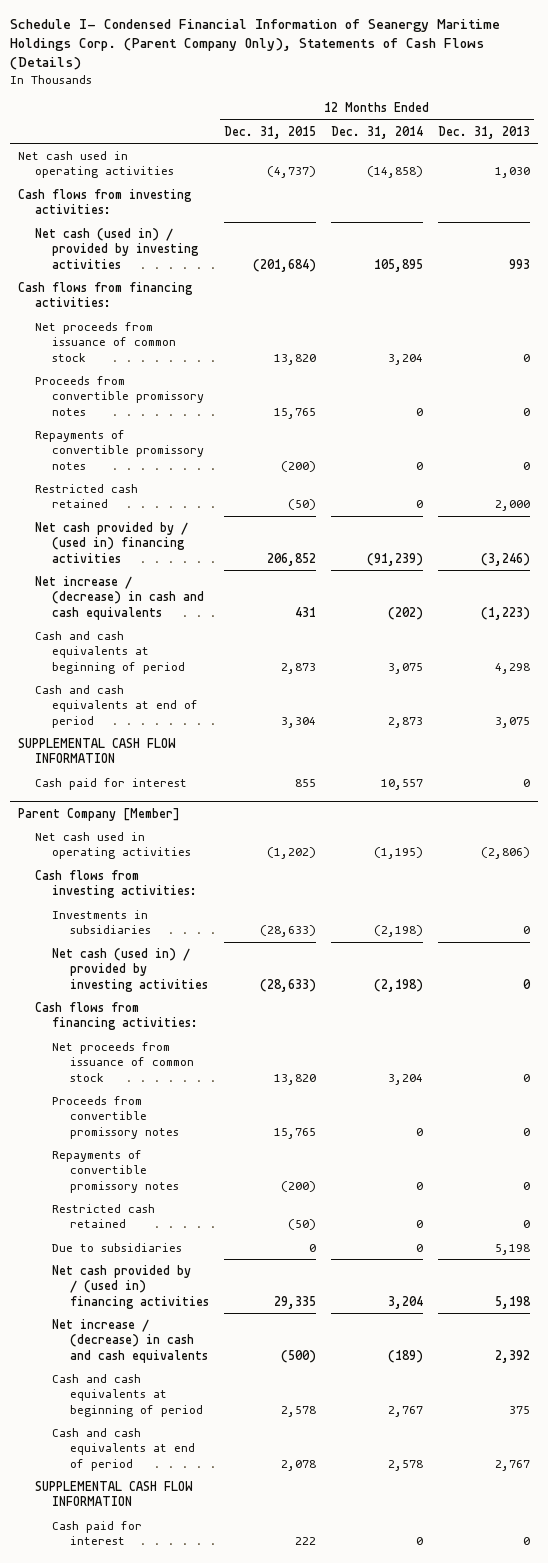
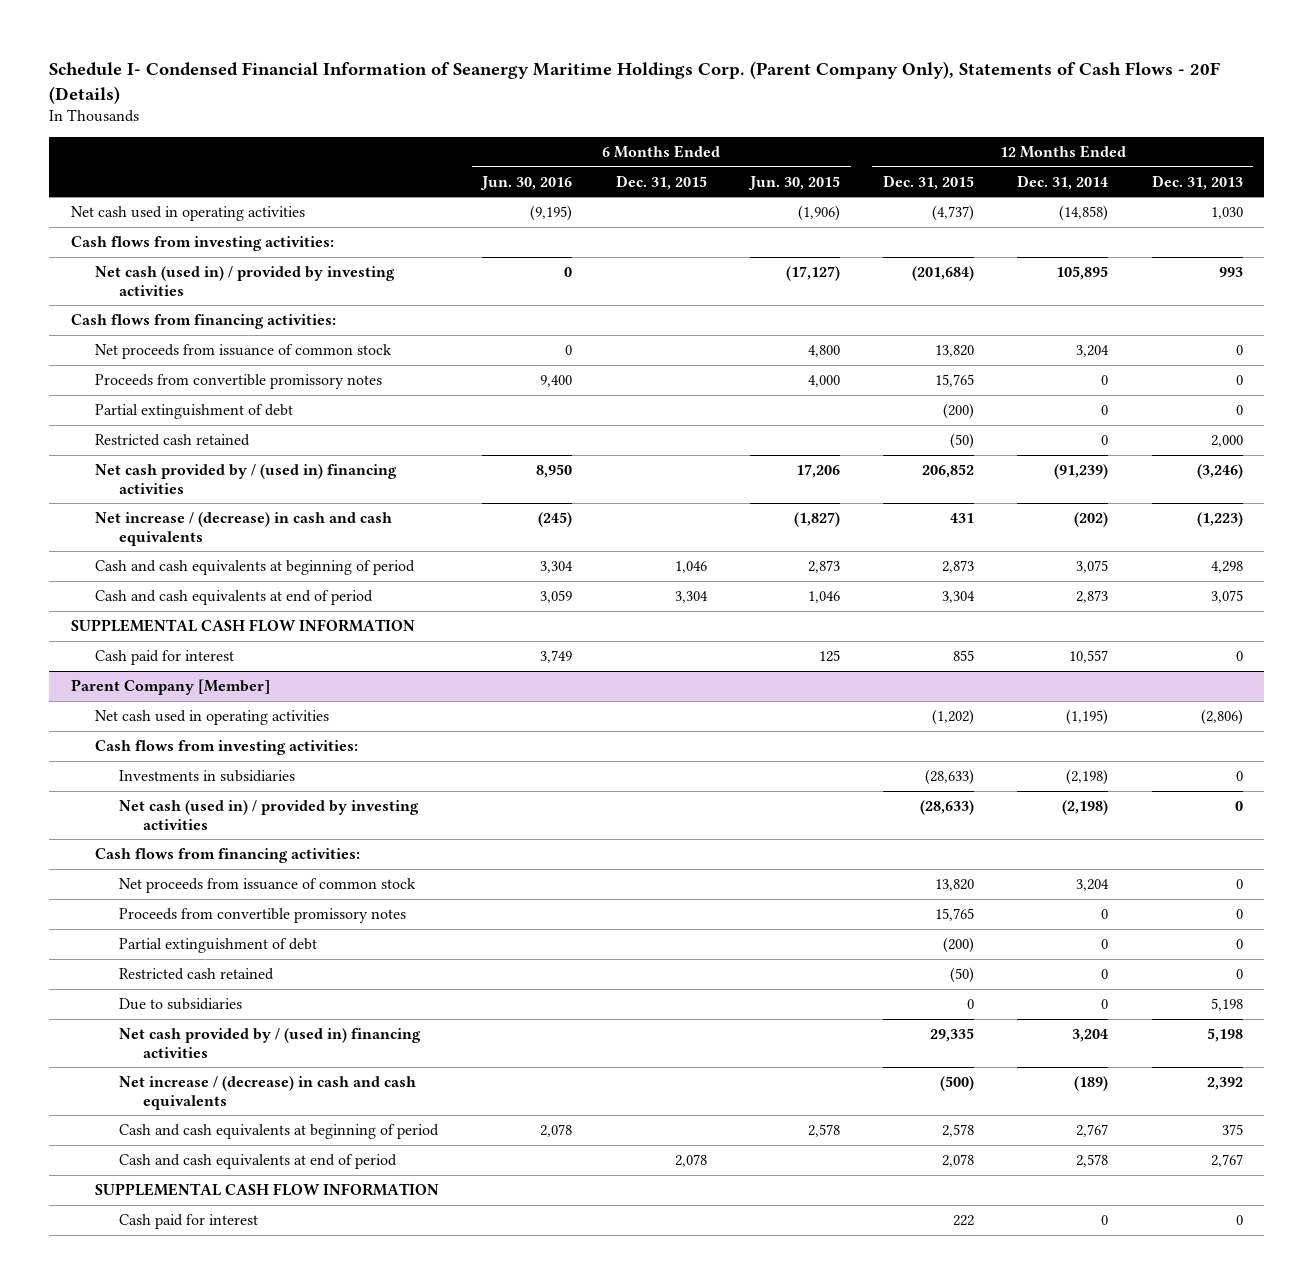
- Schedule I- Condensed Financial Information of Seanergy Maritime Holdings Corp. (Parent Company Only), Statements of Cash Flows (Details)
+ Schedule I- Condensed Financial Information of Seanergy Maritime Holdings Corp. (Parent Company Only), Statements of Cash Flows - 20F (Details)
- | 12 Months Ended Dec. 31, 2015 | 12 Months Ended Dec. 31, 2014 | 12 Months Ended Dec. 31, 2013
+ | 6 Months Ended Jun. 30, 2016 | 6 Months Ended Dec. 31, 2015 | 6 Months Ended Jun. 30, 2015 | 12 Months Ended Dec. 31, 2015 | 12 Months Ended Dec. 31, 2014 | 12 Months Ended Dec. 31, 2013
- Repayments of convertible promissory notes | (200) | 0 | 0
+ Partial extinguishment of debt | | | | (200) | 0 | 0
@ Parent Company [Member]
- Repayments of convertible promissory notes | (200) | 0 | 0
+ Partial extinguishment of debt | | | | (200) | 0 | 0

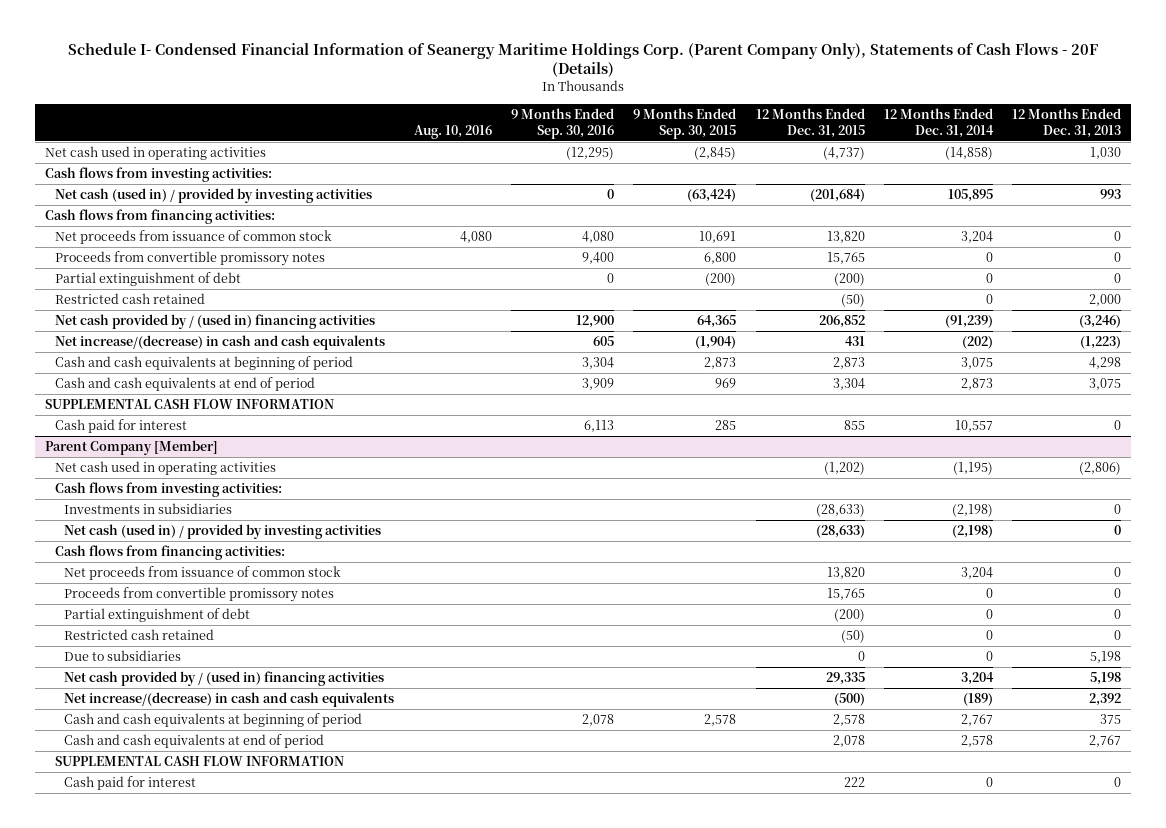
- | 6 Months Ended Jun. 30, 2016 | 6 Months Ended Dec. 31, 2015 | 6 Months Ended Jun. 30, 2015 | 12 Months Ended Dec. 31, 2015 | 12 Months Ended Dec. 31, 2014 | 12 Months Ended Dec. 31, 2013
+ | Aug. 10, 2016 | 9 Months Ended Sep. 30, 2016 | 9 Months Ended Sep. 30, 2015 | 12 Months Ended Dec. 31, 2015 | 12 Months Ended Dec. 31, 2014 | 12 Months Ended Dec. 31, 2013
- Net increase / (decrease) in cash and cash equivalents | (245) | | (1,827) | 431 | (202) | (1,223)
+ Net increase/(decrease) in cash and cash equivalents | | 605 | (1,904) | 431 | (202) | (1,223)
@ Parent Company [Member]
- Net increase / (decrease) in cash and cash equivalents | | | | (500) | (189) | 2,392
+ Net increase/(decrease) in cash and cash equivalents | | | | (500) | (189) | 2,392

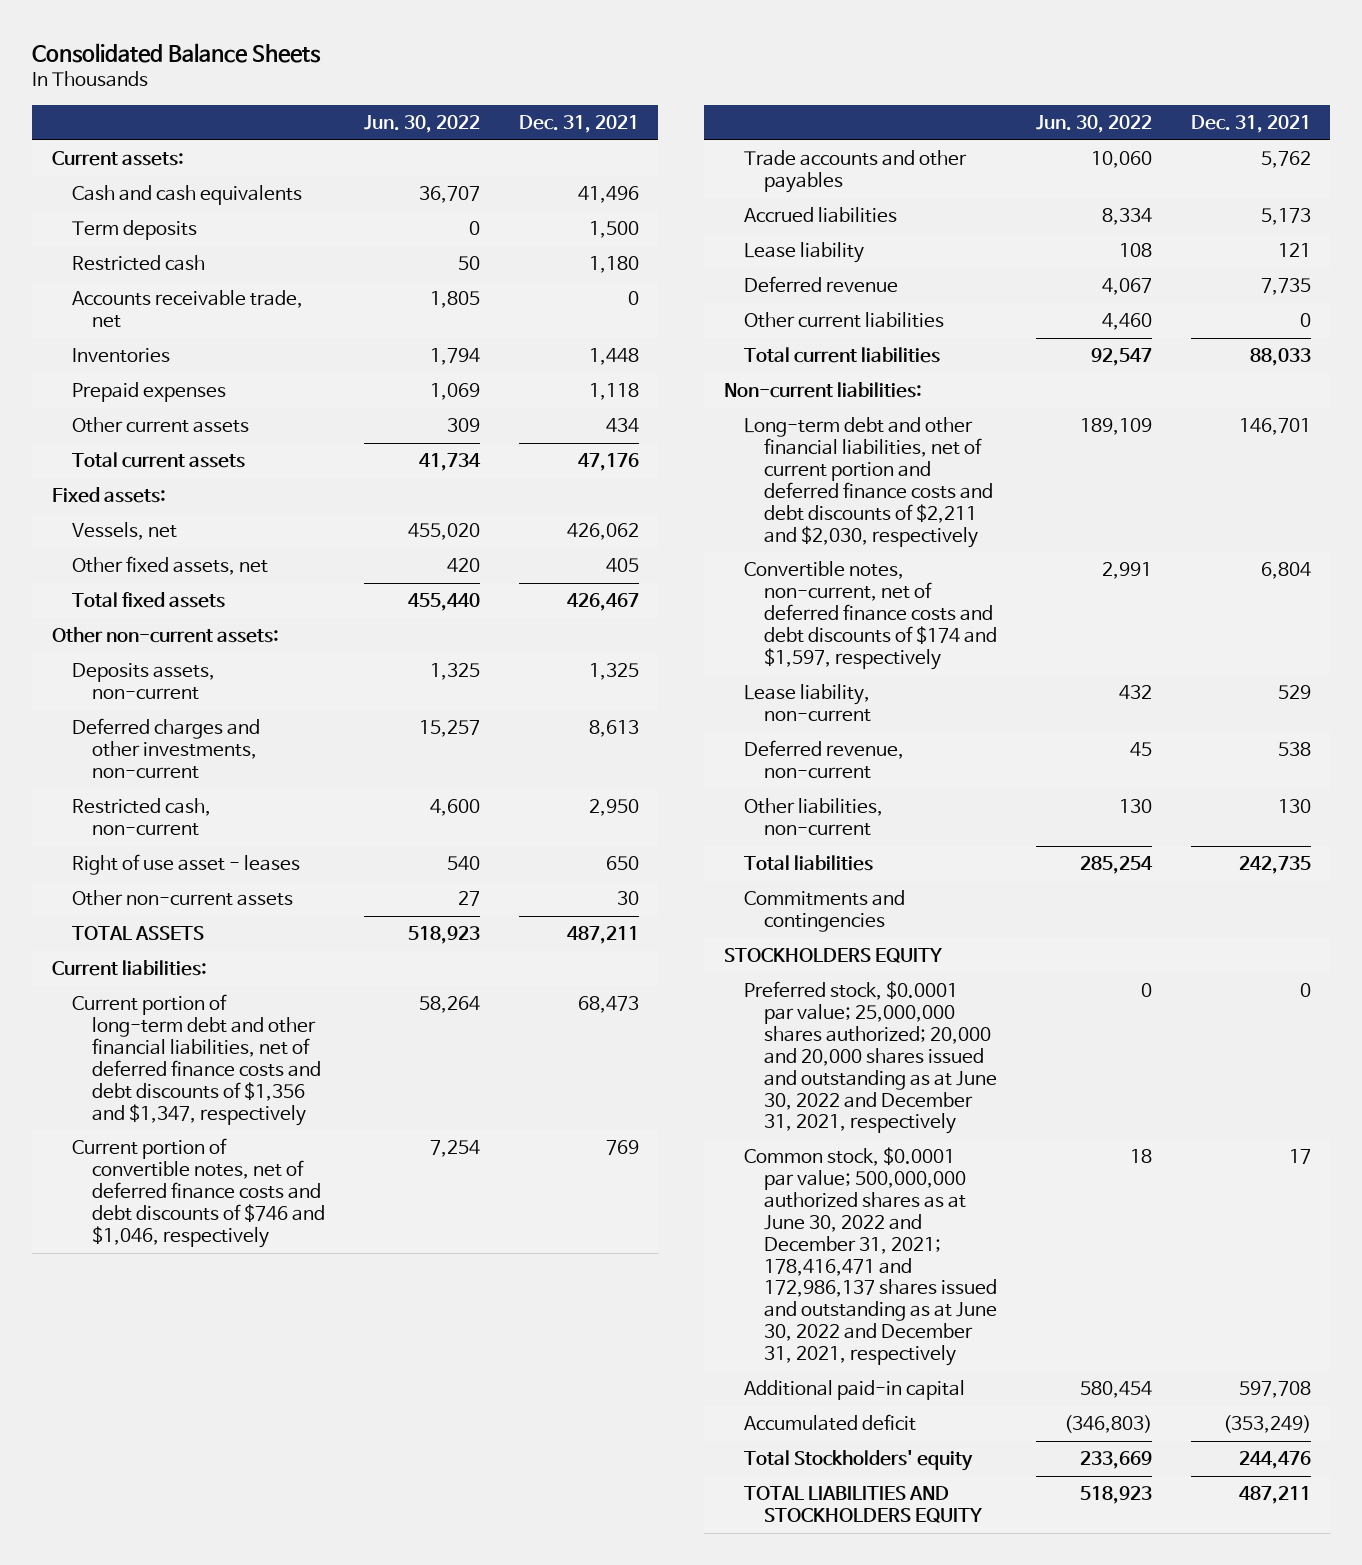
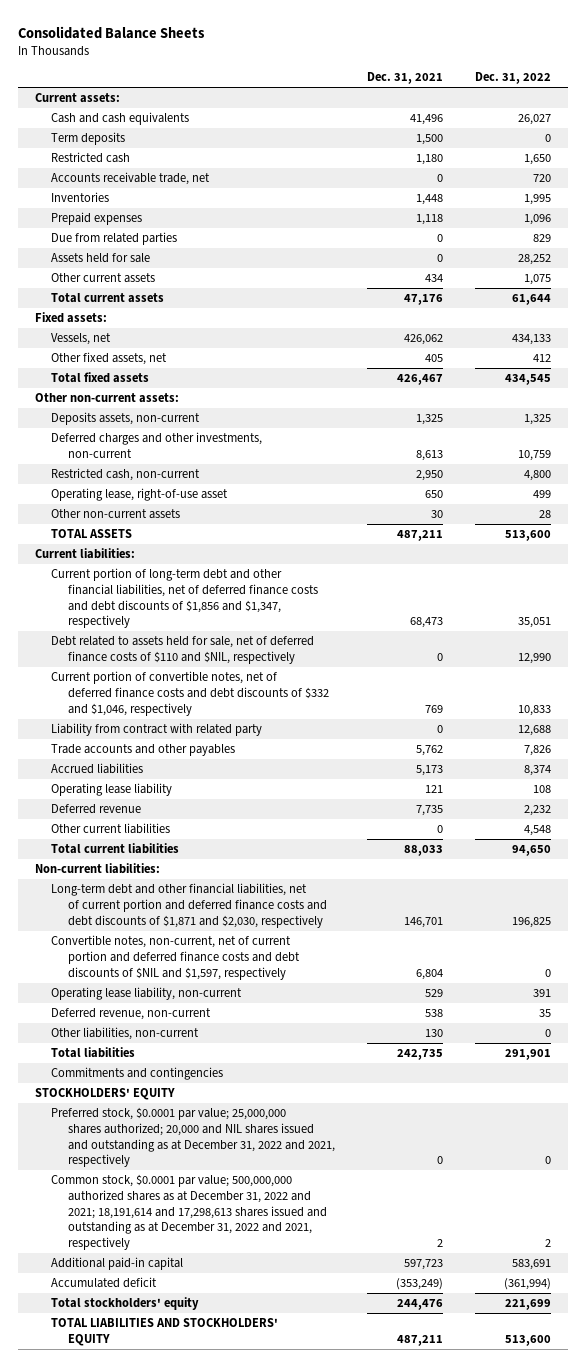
- | Jun. 30, 2022 | Dec. 31, 2021
+ | Dec. 31, 2021 | Dec. 31, 2022
+ Due from related parties | 0 | 829
+ Assets held for sale | 0 | 28,252
- Right of use asset - leases | 540 | 650
+ Operating lease, right-of-use asset | 650 | 499
- Current portion of long-term debt and other financial liabilities, net of deferred finance costs and debt discounts of $1,356 and $1,347, respectively | 58,264 | 68,473
- Current portion of convertible notes, net of deferred finance costs and debt discounts of $746 and $1,046, respectively | 7,254 | 769
+ Current portion of long-term debt and other financial liabilities, net of deferred finance costs and debt discounts of $1,856 and $1,347, respectively | 68,473 | 35,051
+ Debt related to assets held for sale, net of deferred finance costs of $110 and $NIL, respectively | 0 | 12,990
+ Current portion of convertible notes, net of deferred finance costs and debt discounts of $332 and $1,046, respectively | 769 | 10,833
+ Liability from contract with related party | 0 | 12,688
- Lease liability | 108 | 121
+ Operating lease liability | 121 | 108
- Long-term debt and other financial liabilities, net of current portion and deferred finance costs and debt discounts of $2,211 and $2,030, respectively | 189,109 | 146,701
- Convertible notes, non-current, net of deferred finance costs and debt discounts of $174 and $1,597, respectively | 2,991 | 6,804
- Lease liability, non-current | 432 | 529
+ Long-term debt and other financial liabilities, net of current portion and deferred finance costs and debt discounts of $1,871 and $2,030, respectively | 146,701 | 196,825
+ Convertible notes, non-current, net of current portion and deferred finance costs and debt discounts of $NIL and $1,597, respectively | 6,804 | 0
+ Operating lease liability, non-current | 529 | 391
- STOCKHOLDERS EQUITY
- Preferred stock, $0.0001 par value; 25,000,000 shares authorized; 20,000 and 20,000 shares issued and outstanding as at June 30, 2022 and December 31, 2021, respectively | 0 | 0
- Common stock, $0.0001 par value; 500,000,000 authorized shares as at June 30, 2022 and December 31, 2021; 178,416,471 and 172,986,137 shares issued and outstanding as at June 30, 2022 and December 31, 2021, respectively | 18 | 17
- Additional paid-in capital | 580,454 | 597,708
+ STOCKHOLDERS' EQUITY
+ Preferred stock, $0.0001 par value; 25,000,000 shares authorized; 20,000 and NIL shares issued and outstanding as at December 31, 2022 and 2021, respectively | 0 | 0
+ Common stock, $0.0001 par value; 500,000,000 authorized shares as at December 31, 2022 and 2021; 18,191,614 and 17,298,613 shares issued and outstanding as at December 31, 2022 and 2021, respectively | 2 | 2
+ Additional paid-in capital | 597,723 | 583,691
- Total Stockholders' equity | 233,669 | 244,476
- TOTAL LIABILITIES AND STOCKHOLDERS EQUITY | 518,923 | 487,211
+ Total stockholders' equity | 244,476 | 221,699
+ TOTAL LIABILITIES AND STOCKHOLDERS' EQUITY | 487,211 | 513,600

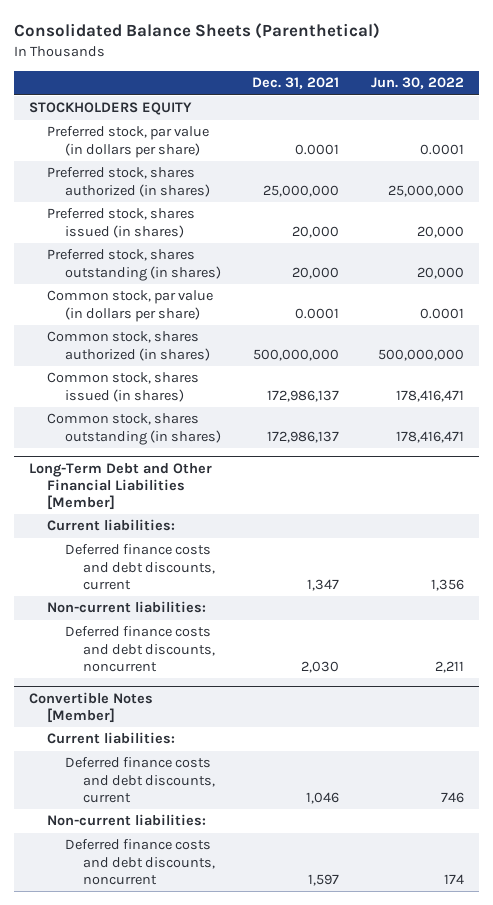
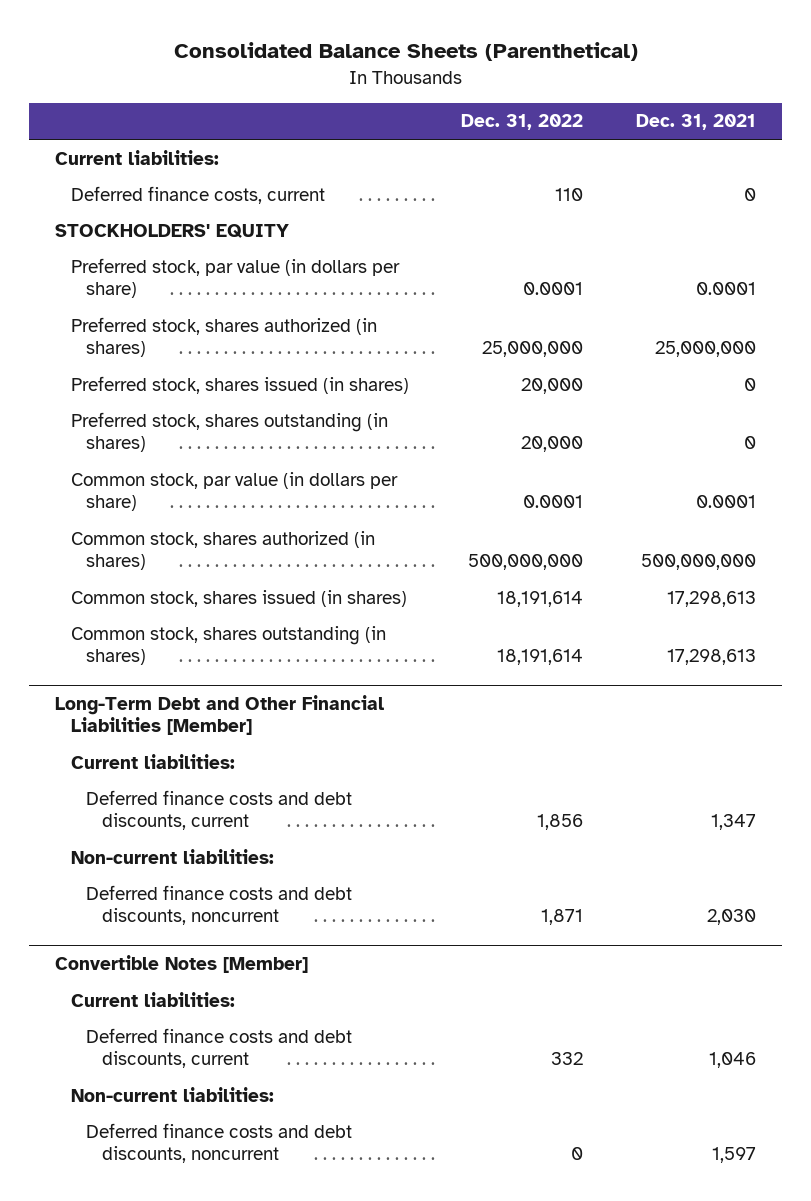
- | Dec. 31, 2021 | Jun. 30, 2022
+ | Dec. 31, 2022 | Dec. 31, 2021
- STOCKHOLDERS EQUITY
+ Current liabilities:
+ Deferred finance costs, current | 110 | 0
+ STOCKHOLDERS' EQUITY
- Preferred stock, shares issued (in shares) | 20,000 | 20,000
- Preferred stock, shares outstanding (in shares) | 20,000 | 20,000
+ Preferred stock, shares issued (in shares) | 20,000 | 0
+ Preferred stock, shares outstanding (in shares) | 20,000 | 0
- Common stock, shares issued (in shares) | 172,986,137 | 178,416,471
- Common stock, shares outstanding (in shares) | 172,986,137 | 178,416,471
+ Common stock, shares issued (in shares) | 18,191,614 | 17,298,613
+ Common stock, shares outstanding (in shares) | 18,191,614 | 17,298,613

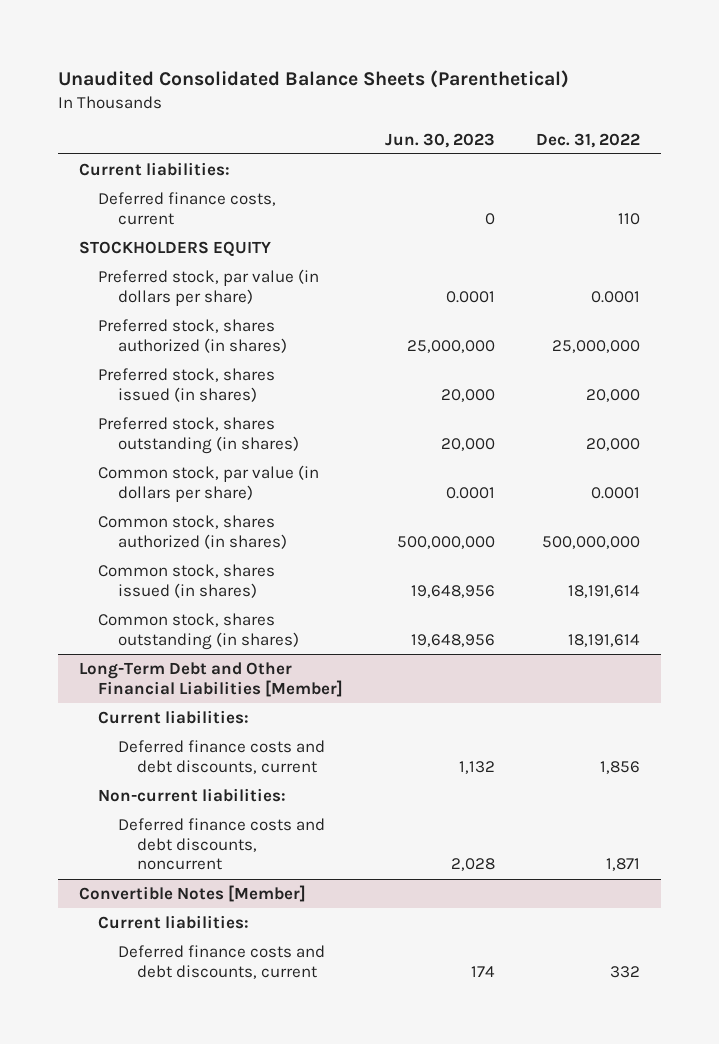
- Consolidated Balance Sheets (Parenthetical)
+ Unaudited Consolidated Balance Sheets (Parenthetical)
- | Dec. 31, 2022 | Dec. 31, 2021
+ | Jun. 30, 2023 | Dec. 31, 2022
- STOCKHOLDERS' EQUITY
+ STOCKHOLDERS EQUITY
@ Convertible Notes [Member]
- Non-current liabilities:
- Deferred finance costs and debt discounts, noncurrent | 0 | 1,597

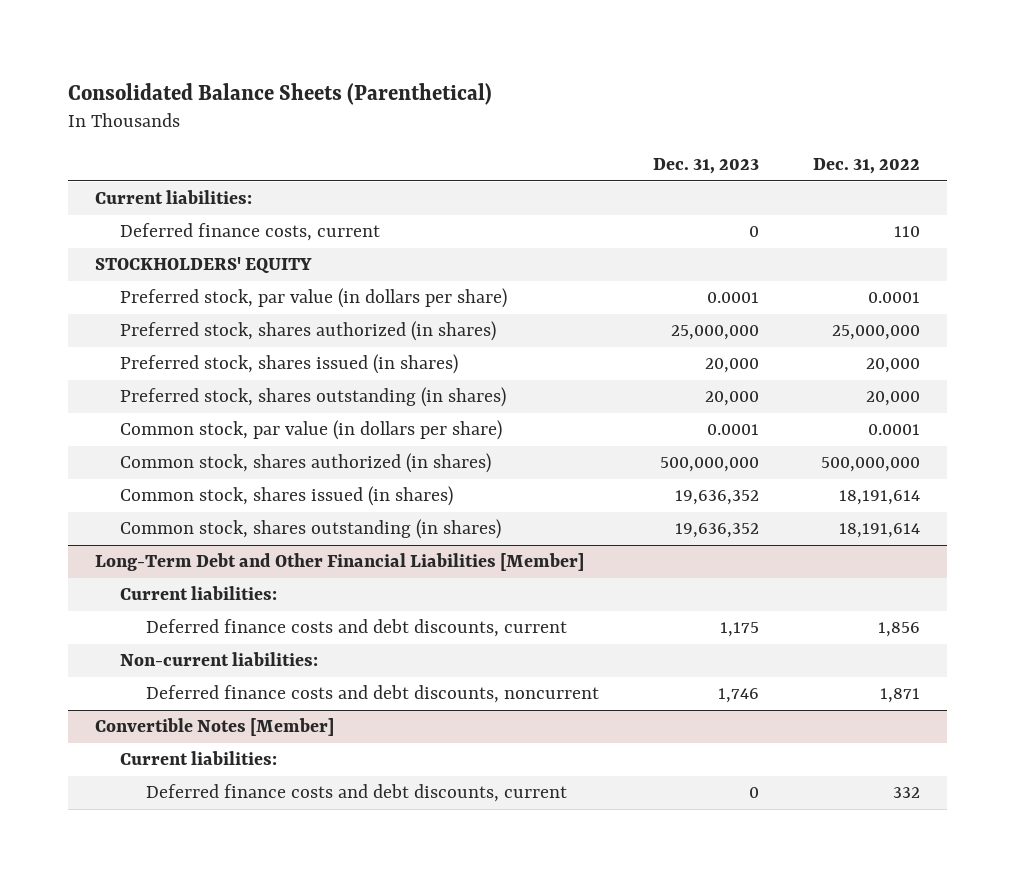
- Unaudited Consolidated Balance Sheets (Parenthetical)
+ Consolidated Balance Sheets (Parenthetical)
- | Jun. 30, 2023 | Dec. 31, 2022
+ | Dec. 31, 2023 | Dec. 31, 2022
- STOCKHOLDERS EQUITY
+ STOCKHOLDERS' EQUITY

